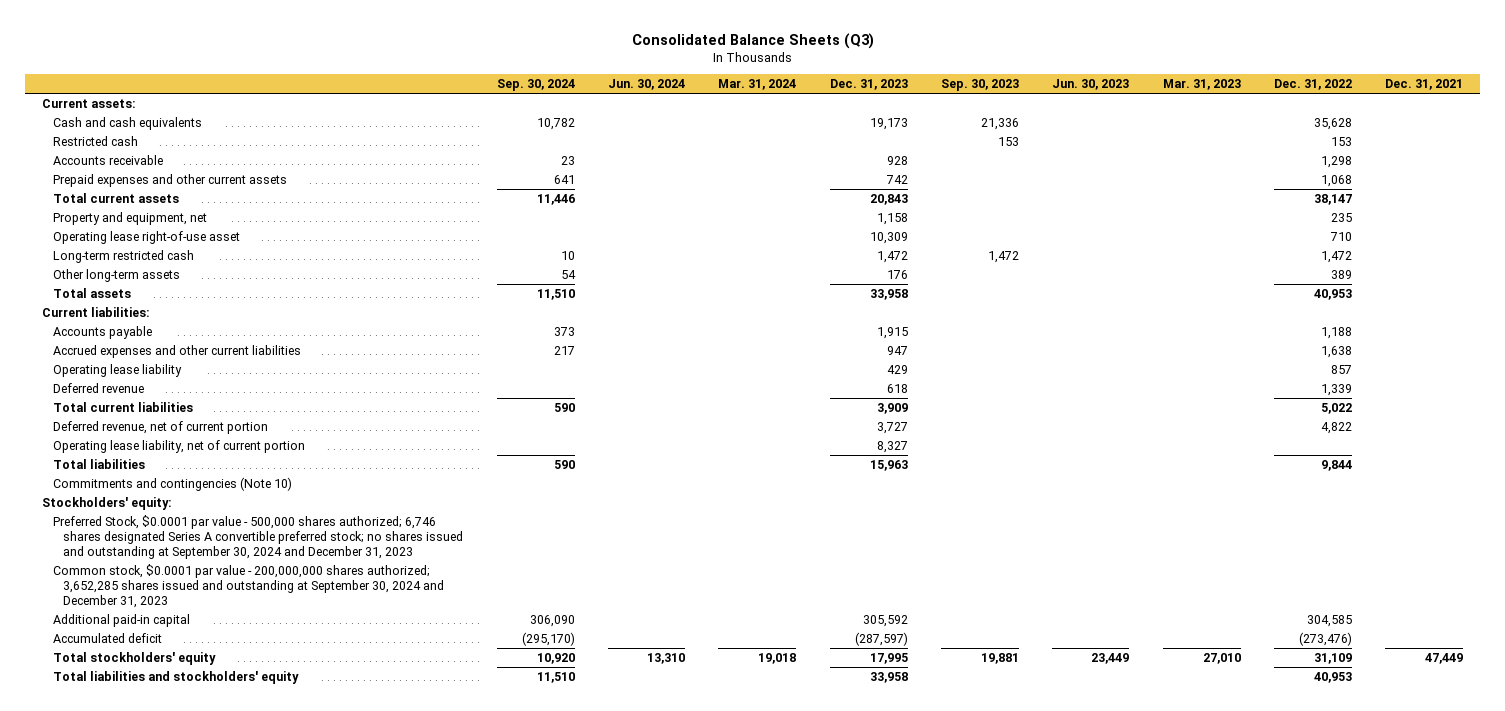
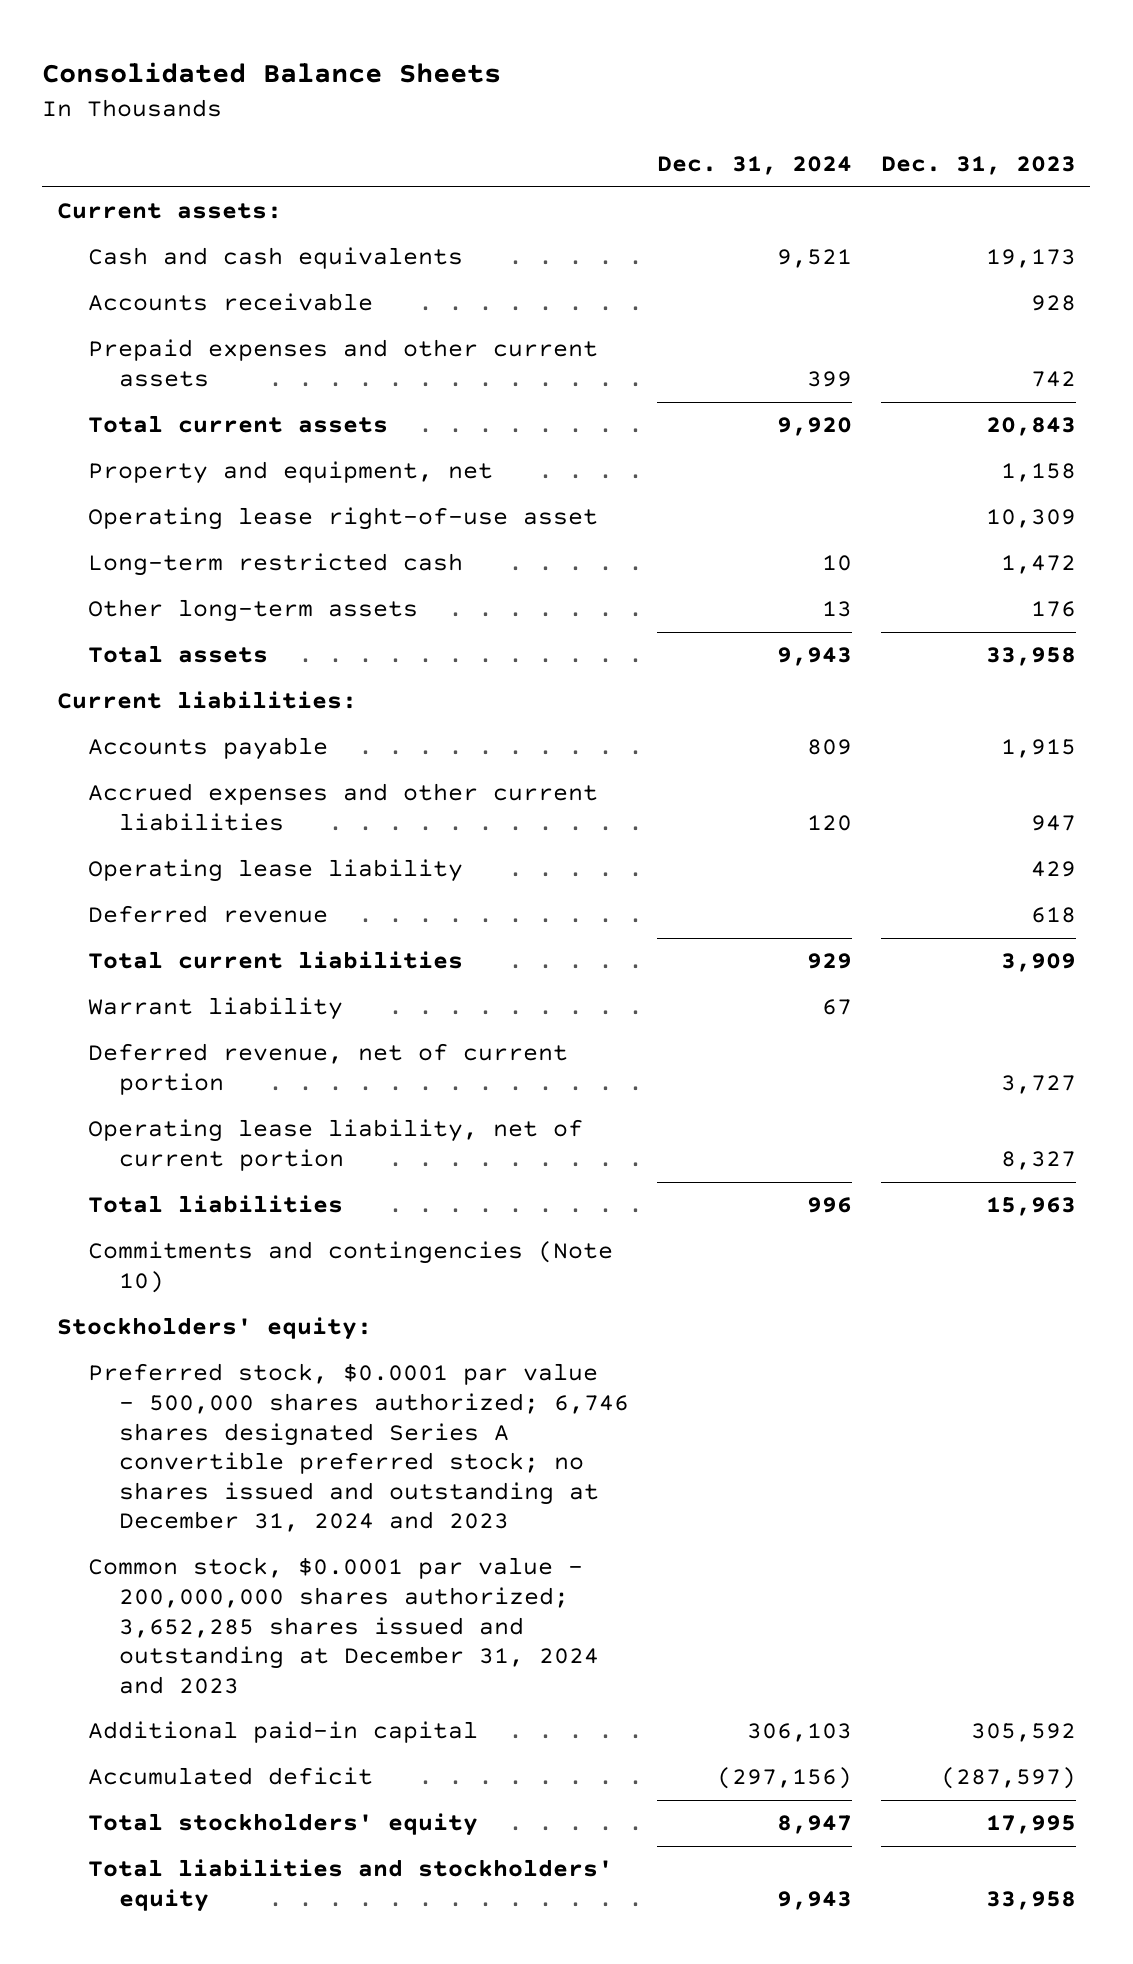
- Consolidated Balance Sheets (Q3)
+ Consolidated Balance Sheets
- | Sep. 30, 2024 | Jun. 30, 2024 | Mar. 31, 2024 | Dec. 31, 2023 | Sep. 30, 2023 | Jun. 30, 2023 | Mar. 31, 2023 | Dec. 31, 2022 | Dec. 31, 2021
+ | Dec. 31, 2024 | Dec. 31, 2023
- Restricted cash | | | | | 153 | | | 153 |
+ Warrant liability | 67 |
- Preferred Stock, $0.0001 par value - 500,000 shares authorized; 6,746 shares designated Series A convertible preferred stock; no shares issued and outstanding at September 30, 2024 and December 31, 2023
- Common stock, $0.0001 par value - 200,000,000 shares authorized; 3,652,285 shares issued and outstanding at September 30, 2024 and December 31, 2023
+ Preferred stock, $0.0001 par value - 500,000 shares authorized; 6,746 shares designated Series A convertible preferred stock; no shares issued and outstanding at December 31, 2024 and 2023
+ Common stock, $0.0001 par value - 200,000,000 shares authorized; 3,652,285 shares issued and outstanding at December 31, 2024 and 2023

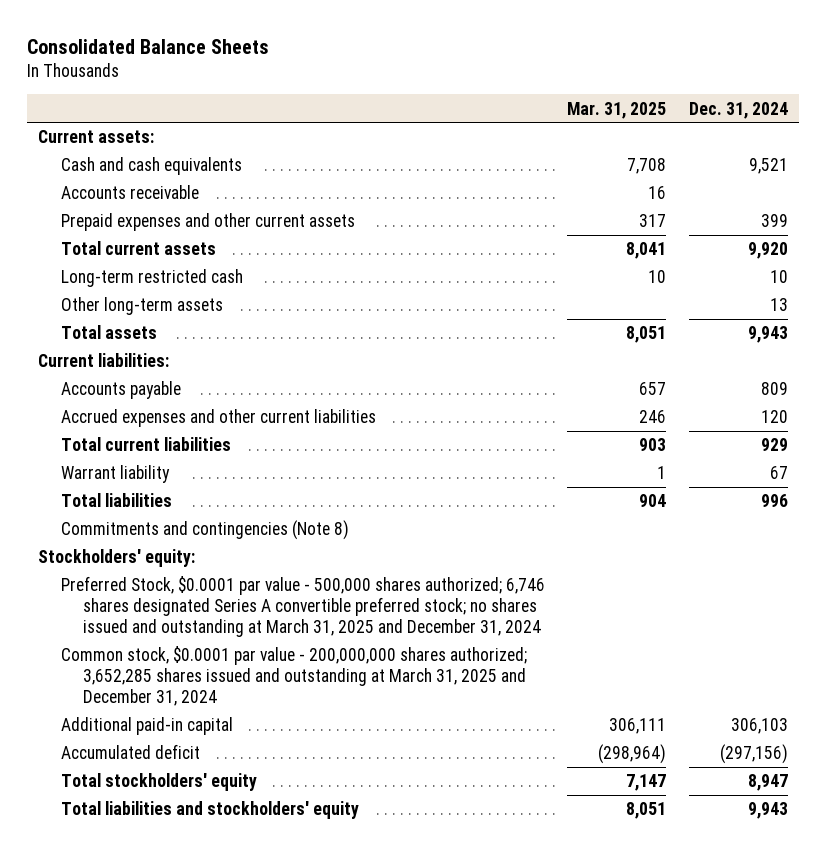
- | Dec. 31, 2024 | Dec. 31, 2023
+ | Mar. 31, 2025 | Dec. 31, 2024
- Property and equipment, net | | 1,158
- Operating lease right-of-use asset | | 10,309
- Operating lease liability | | 429
- Deferred revenue | | 618
- Deferred revenue, net of current portion | | 3,727
- Operating lease liability, net of current portion | | 8,327
- Commitments and contingencies (Note 10)
+ Commitments and contingencies (Note 8)
- Preferred stock, $0.0001 par value - 500,000 shares authorized; 6,746 shares designated Series A convertible preferred stock; no shares issued and outstanding at December 31, 2024 and 2023
- Common stock, $0.0001 par value - 200,000,000 shares authorized; 3,652,285 shares issued and outstanding at December 31, 2024 and 2023
+ Preferred Stock, $0.0001 par value - 500,000 shares authorized; 6,746 shares designated Series A convertible preferred stock; no shares issued and outstanding at March 31, 2025 and December 31, 2024
+ Common stock, $0.0001 par value - 200,000,000 shares authorized; 3,652,285 shares issued and outstanding at March 31, 2025 and December 31, 2024

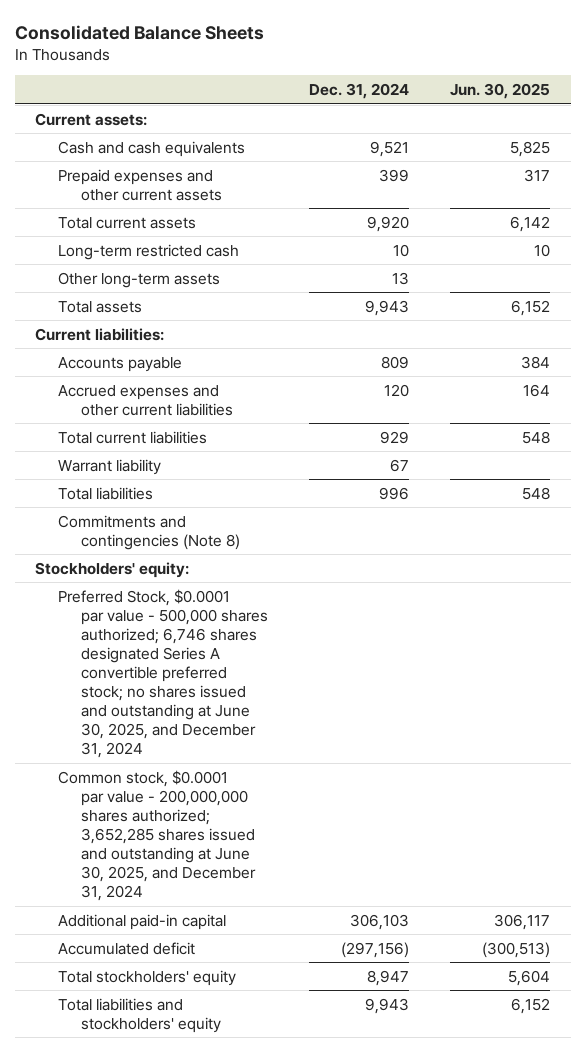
- | Mar. 31, 2025 | Dec. 31, 2024
+ | Dec. 31, 2024 | Jun. 30, 2025
- Accounts receivable | 16 |
- Preferred Stock, $0.0001 par value - 500,000 shares authorized; 6,746 shares designated Series A convertible preferred stock; no shares issued and outstanding at March 31, 2025 and December 31, 2024
- Common stock, $0.0001 par value - 200,000,000 shares authorized; 3,652,285 shares issued and outstanding at March 31, 2025 and December 31, 2024
+ Preferred Stock, $0.0001 par value - 500,000 shares authorized; 6,746 shares designated Series A convertible preferred stock; no shares issued and outstanding at June 30, 2025, and December 31, 2024
+ Common stock, $0.0001 par value - 200,000,000 shares authorized; 3,652,285 shares issued and outstanding at June 30, 2025, and December 31, 2024

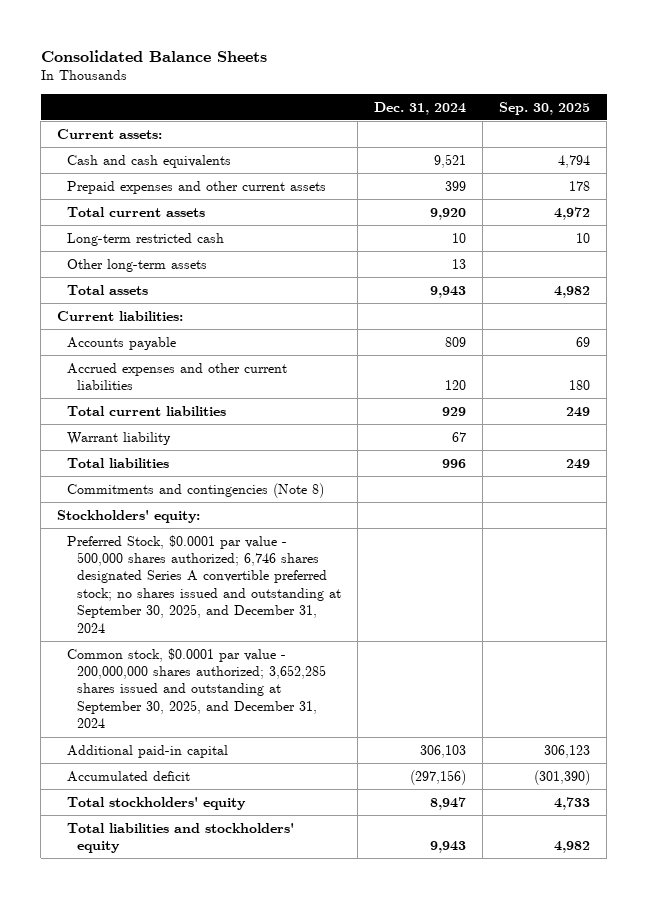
- | Dec. 31, 2024 | Jun. 30, 2025
+ | Dec. 31, 2024 | Sep. 30, 2025
- Preferred Stock, $0.0001 par value - 500,000 shares authorized; 6,746 shares designated Series A convertible preferred stock; no shares issued and outstanding at June 30, 2025, and December 31, 2024
- Common stock, $0.0001 par value - 200,000,000 shares authorized; 3,652,285 shares issued and outstanding at June 30, 2025, and December 31, 2024
+ Preferred Stock, $0.0001 par value - 500,000 shares authorized; 6,746 shares designated Series A convertible preferred stock; no shares issued and outstanding at September 30, 2025, and December 31, 2024
+ Common stock, $0.0001 par value - 200,000,000 shares authorized; 3,652,285 shares issued and outstanding at September 30, 2025, and December 31, 2024

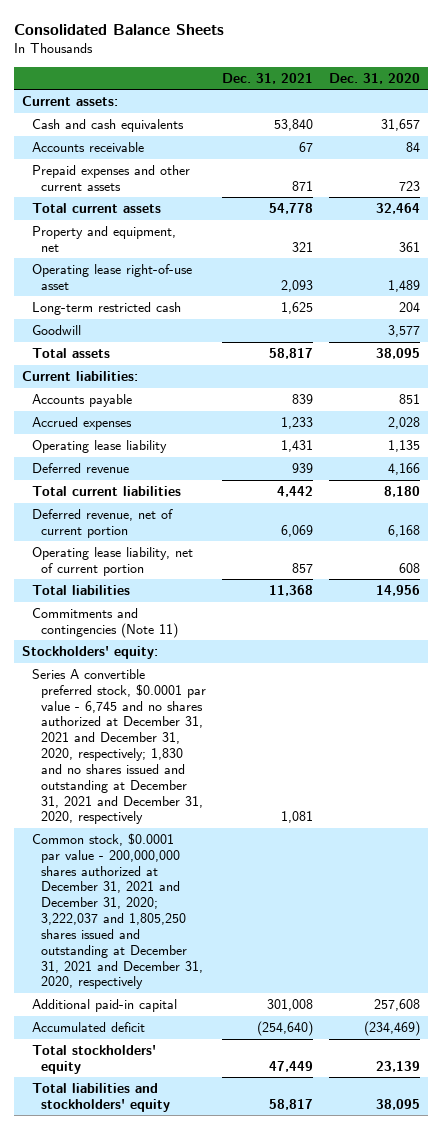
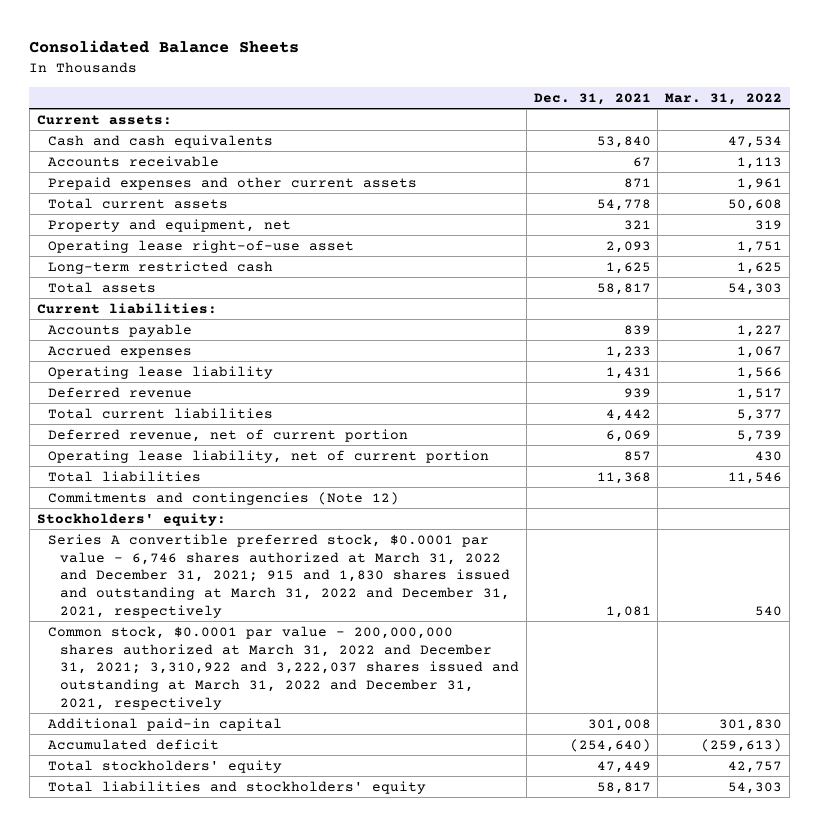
- | Dec. 31, 2021 | Dec. 31, 2020
+ | Dec. 31, 2021 | Mar. 31, 2022
- Goodwill | | 3,577
- Commitments and contingencies (Note 11)
+ Commitments and contingencies (Note 12)
- Series A convertible preferred stock, $0.0001 par value - 6,745 and no shares authorized at December 31, 2021 and December 31, 2020, respectively; 1,830 and no shares issued and outstanding at December 31, 2021 and December 31, 2020, respectively | 1,081 |
- Common stock, $0.0001 par value - 200,000,000 shares authorized at December 31, 2021 and December 31, 2020; 3,222,037 and 1,805,250 shares issued and outstanding at December 31, 2021 and December 31, 2020, respectively
+ Series A convertible preferred stock, $0.0001 par value - 6,746 shares authorized at March 31, 2022 and December 31, 2021; 915 and 1,830 shares issued and outstanding at March 31, 2022 and December 31, 2021, respectively | 1,081 | 540
+ Common stock, $0.0001 par value - 200,000,000 shares authorized at March 31, 2022 and December 31, 2021; 3,310,922 and 3,222,037 shares issued and outstanding at March 31, 2022 and December 31, 2021, respectively

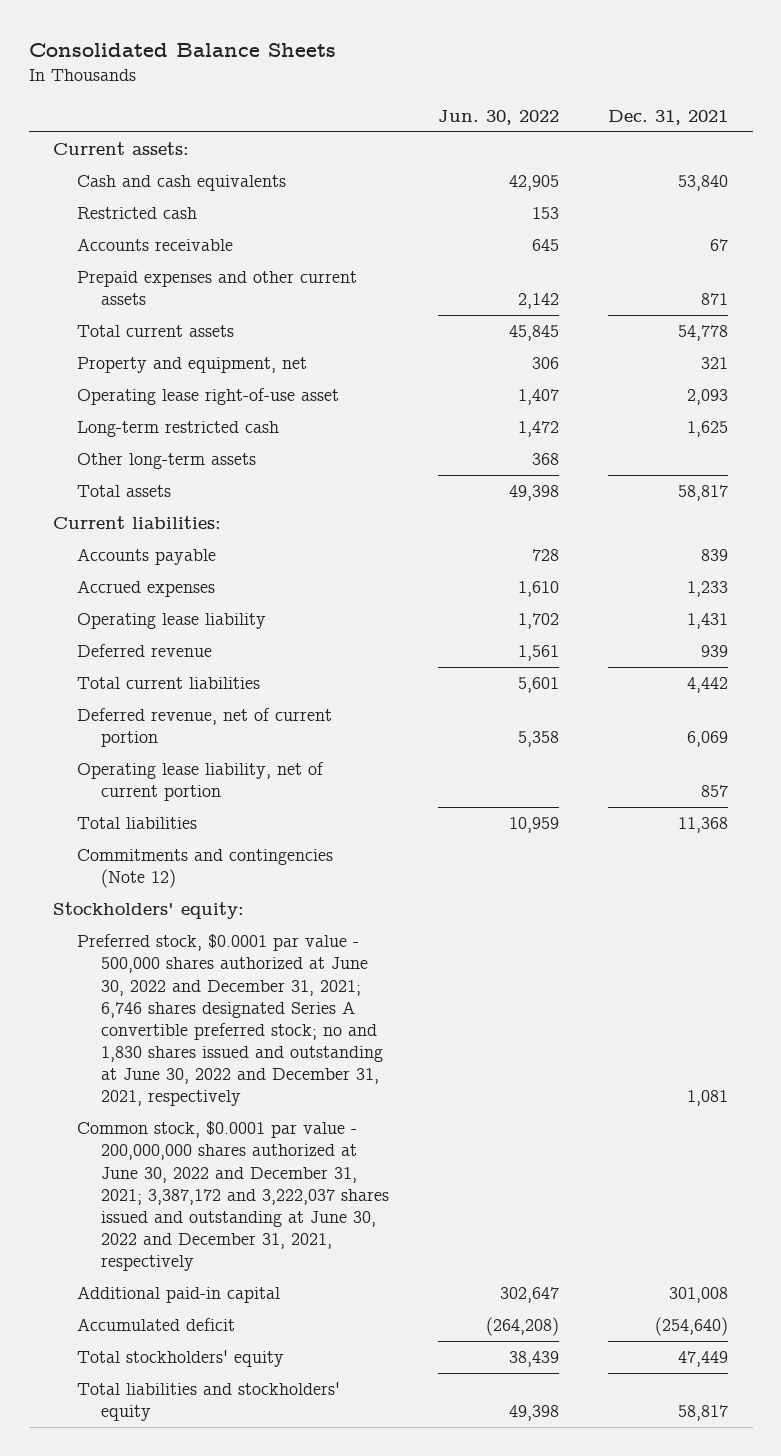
- | Dec. 31, 2021 | Mar. 31, 2022
+ | Jun. 30, 2022 | Dec. 31, 2021
+ Restricted cash | 153 |
+ Other long-term assets | 368 |
- Series A convertible preferred stock, $0.0001 par value - 6,746 shares authorized at March 31, 2022 and December 31, 2021; 915 and 1,830 shares issued and outstanding at March 31, 2022 and December 31, 2021, respectively | 1,081 | 540
- Common stock, $0.0001 par value - 200,000,000 shares authorized at March 31, 2022 and December 31, 2021; 3,310,922 and 3,222,037 shares issued and outstanding at March 31, 2022 and December 31, 2021, respectively
+ Preferred stock, $0.0001 par value - 500,000 shares authorized at June 30, 2022 and December 31, 2021; 6,746 shares designated Series A convertible preferred stock; no and 1,830 shares issued and outstanding at June 30, 2022 and December 31, 2021, respectively | | 1,081
+ Common stock, $0.0001 par value - 200,000,000 shares authorized at June 30, 2022 and December 31, 2021; 3,387,172 and 3,222,037 shares issued and outstanding at June 30, 2022 and December 31, 2021, respectively

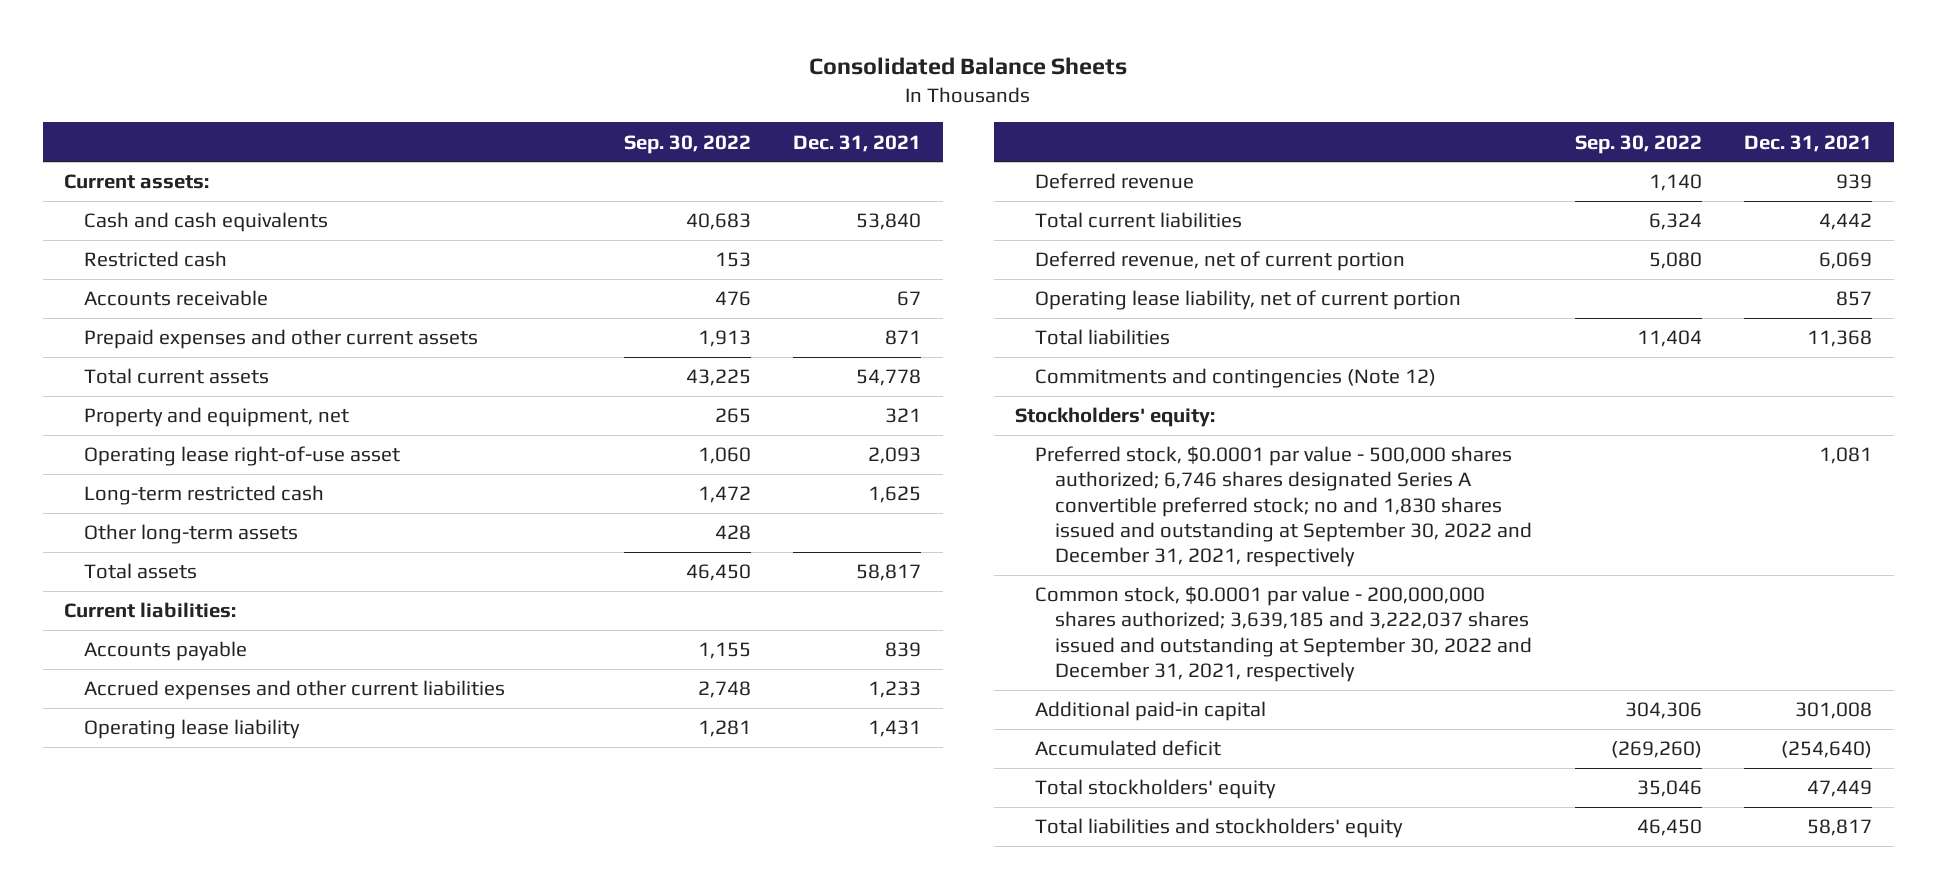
- | Jun. 30, 2022 | Dec. 31, 2021
+ | Sep. 30, 2022 | Dec. 31, 2021
- Accrued expenses | 1,610 | 1,233
+ Accrued expenses and other current liabilities | 2,748 | 1,233
- Preferred stock, $0.0001 par value - 500,000 shares authorized at June 30, 2022 and December 31, 2021; 6,746 shares designated Series A convertible preferred stock; no and 1,830 shares issued and outstanding at June 30, 2022 and December 31, 2021, respectively | | 1,081
- Common stock, $0.0001 par value - 200,000,000 shares authorized at June 30, 2022 and December 31, 2021; 3,387,172 and 3,222,037 shares issued and outstanding at June 30, 2022 and December 31, 2021, respectively
+ Preferred stock, $0.0001 par value - 500,000 shares authorized; 6,746 shares designated Series A convertible preferred stock; no and 1,830 shares issued and outstanding at September 30, 2022 and December 31, 2021, respectively | | 1,081
+ Common stock, $0.0001 par value - 200,000,000 shares authorized; 3,639,185 and 3,222,037 shares issued and outstanding at September 30, 2022 and December 31, 2021, respectively

